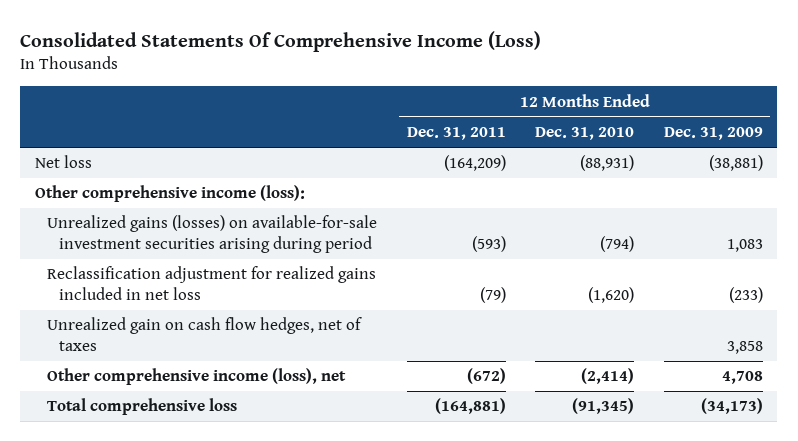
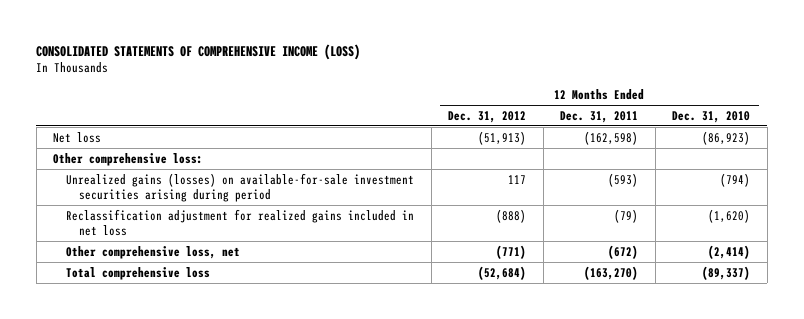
- Consolidated Statements Of Comprehensive Income (Loss)
+ CONSOLIDATED STATEMENTS OF COMPREHENSIVE INCOME (LOSS)
- | 12 Months Ended Dec. 31, 2011 | 12 Months Ended Dec. 31, 2010 | 12 Months Ended Dec. 31, 2009
+ | 12 Months Ended Dec. 31, 2012 | 12 Months Ended Dec. 31, 2011 | 12 Months Ended Dec. 31, 2010
- Net loss | (164,209) | (88,931) | (38,881)
- Other comprehensive income (loss):
+ Net loss | (51,913) | (162,598) | (86,923)
+ Other comprehensive loss:
- Unrealized gain on cash flow hedges, net of taxes | | | 3,858
- Other comprehensive income (loss), net | (672) | (2,414) | 4,708
- Total comprehensive loss | (164,881) | (91,345) | (34,173)
+ Other comprehensive loss, net | (771) | (672) | (2,414)
+ Total comprehensive loss | (52,684) | (163,270) | (89,337)

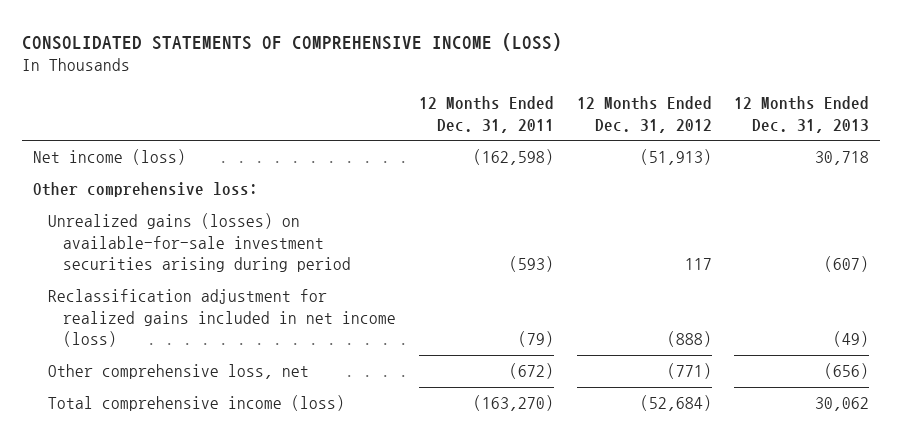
- | 12 Months Ended Dec. 31, 2012 | 12 Months Ended Dec. 31, 2011 | 12 Months Ended Dec. 31, 2010
+ | 12 Months Ended Dec. 31, 2011 | 12 Months Ended Dec. 31, 2012 | 12 Months Ended Dec. 31, 2013
- Net loss | (51,913) | (162,598) | (86,923)
+ Net income (loss) | (162,598) | (51,913) | 30,718
- Reclassification adjustment for realized gains included in net loss | (888) | (79) | (1,620)
+ Reclassification adjustment for realized gains included in net income (loss) | (79) | (888) | (49)
- Total comprehensive loss | (52,684) | (163,270) | (89,337)
+ Total comprehensive income (loss) | (163,270) | (52,684) | 30,062

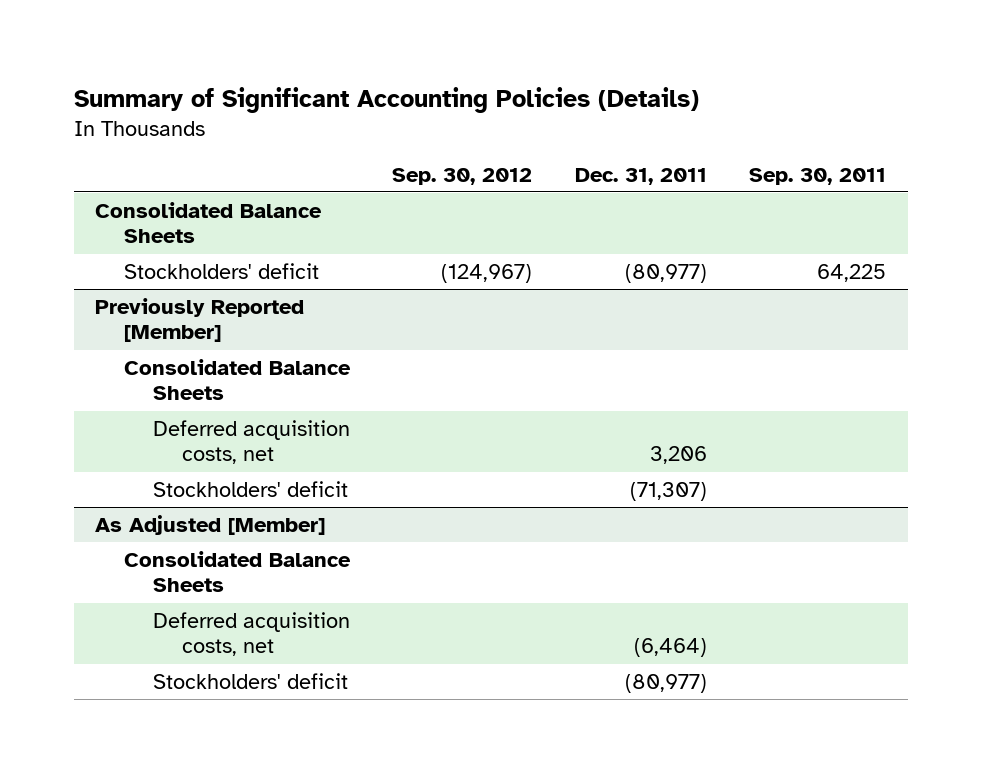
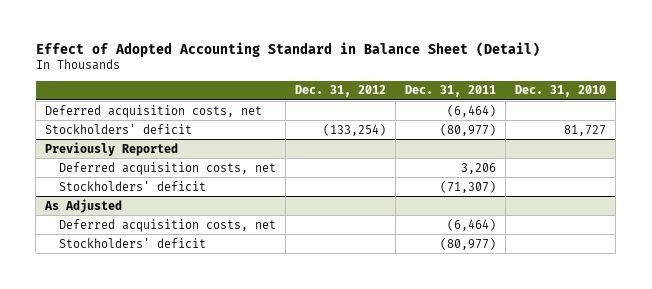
- Summary of Significant Accounting Policies (Details)
+ Effect of Adopted Accounting Standard in Balance Sheet (Detail)
- | Sep. 30, 2012 | Dec. 31, 2011 | Sep. 30, 2011
+ | Dec. 31, 2012 | Dec. 31, 2011 | Dec. 31, 2010
- Consolidated Balance Sheets
+ Deferred acquisition costs, net | | (6,464) |
- Previously Reported [Member]
- Consolidated Balance Sheets
+ Previously Reported
- As Adjusted [Member]
- Consolidated Balance Sheets
+ As Adjusted

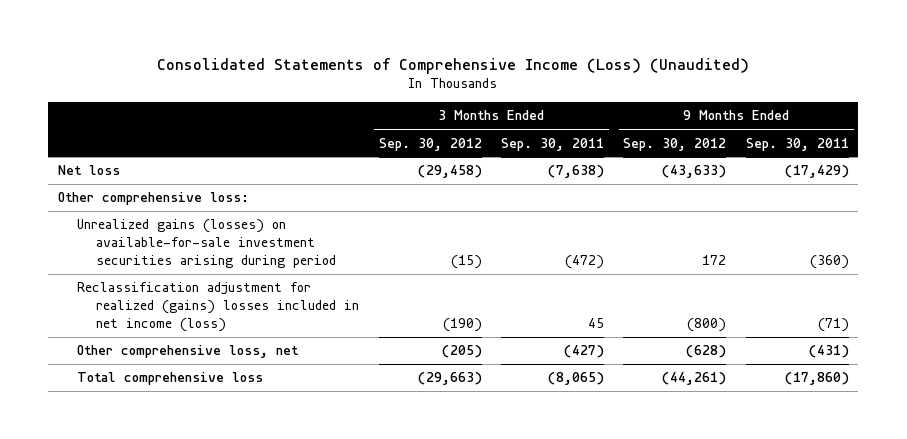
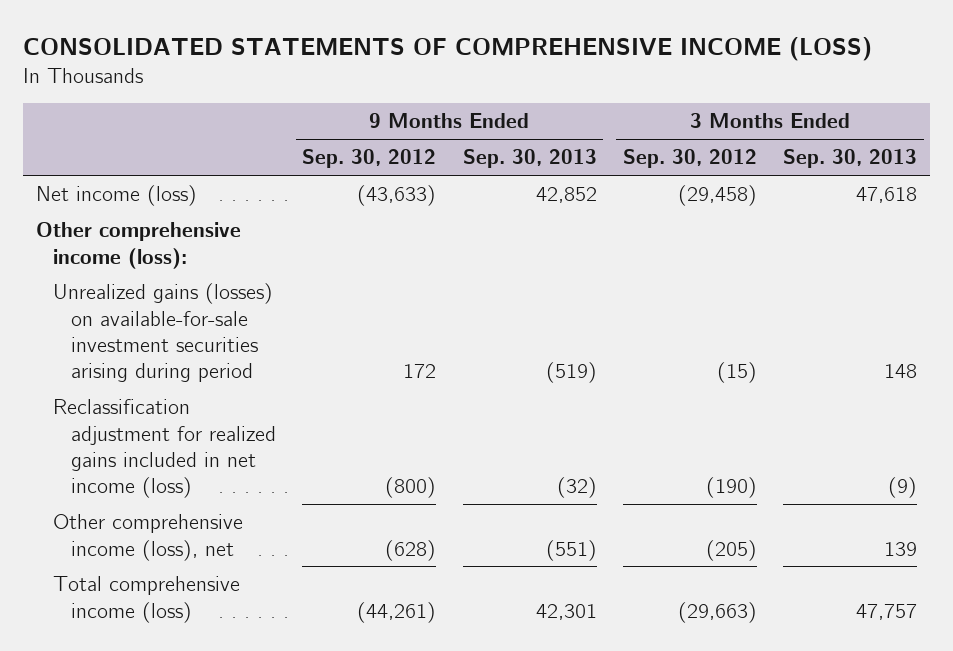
- Consolidated Statements of Comprehensive Income (Loss) (Unaudited)
+ CONSOLIDATED STATEMENTS OF COMPREHENSIVE INCOME (LOSS)
- | 3 Months Ended Sep. 30, 2012 | 3 Months Ended Sep. 30, 2011 | 9 Months Ended Sep. 30, 2012 | 9 Months Ended Sep. 30, 2011
+ | 9 Months Ended Sep. 30, 2012 | 9 Months Ended Sep. 30, 2013 | 3 Months Ended Sep. 30, 2012 | 3 Months Ended Sep. 30, 2013
- Net loss | (29,458) | (7,638) | (43,633) | (17,429)
- Other comprehensive loss:
+ Net income (loss) | (43,633) | 42,852 | (29,458) | 47,618
+ Other comprehensive income (loss):
- Reclassification adjustment for realized (gains) losses included in net income (loss) | (190) | 45 | (800) | (71)
- Other comprehensive loss, net | (205) | (427) | (628) | (431)
- Total comprehensive loss | (29,663) | (8,065) | (44,261) | (17,860)
+ Reclassification adjustment for realized gains included in net income (loss) | (800) | (32) | (190) | (9)
+ Other comprehensive income (loss), net | (628) | (551) | (205) | 139
+ Total comprehensive income (loss) | (44,261) | 42,301 | (29,663) | 47,757

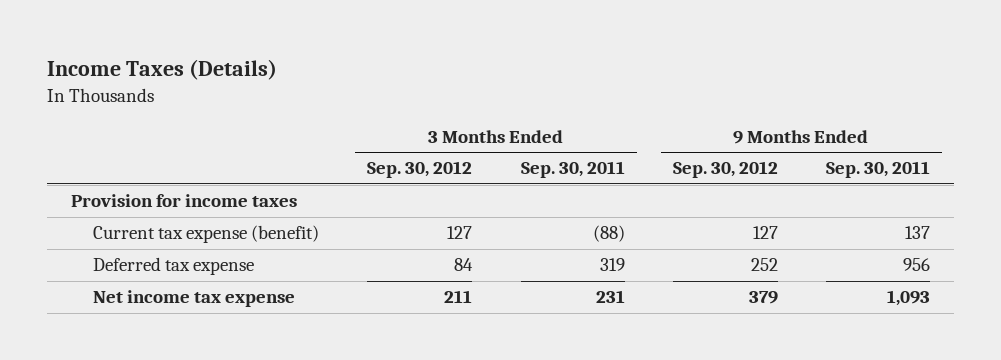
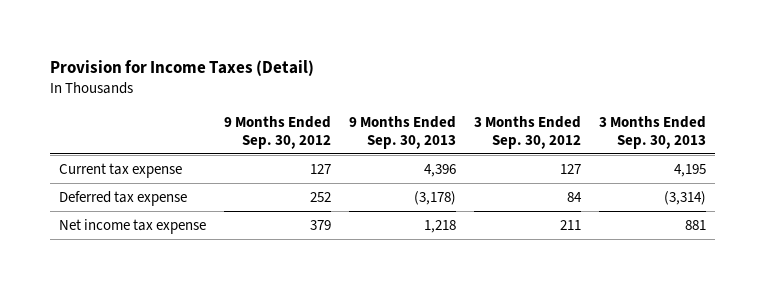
- Income Taxes (Details)
+ Provision for Income Taxes (Detail)
- | 3 Months Ended Sep. 30, 2012 | 3 Months Ended Sep. 30, 2011 | 9 Months Ended Sep. 30, 2012 | 9 Months Ended Sep. 30, 2011
+ | 9 Months Ended Sep. 30, 2012 | 9 Months Ended Sep. 30, 2013 | 3 Months Ended Sep. 30, 2012 | 3 Months Ended Sep. 30, 2013
- Provision for income taxes
- Current tax expense (benefit) | 127 | (88) | 127 | 137
+ Current tax expense | 127 | 4,396 | 127 | 4,195

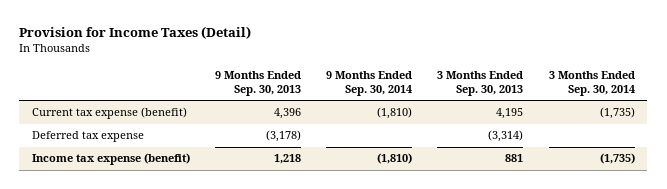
- | 9 Months Ended Sep. 30, 2012 | 9 Months Ended Sep. 30, 2013 | 3 Months Ended Sep. 30, 2012 | 3 Months Ended Sep. 30, 2013
+ | 9 Months Ended Sep. 30, 2013 | 9 Months Ended Sep. 30, 2014 | 3 Months Ended Sep. 30, 2013 | 3 Months Ended Sep. 30, 2014
- Current tax expense | 127 | 4,396 | 127 | 4,195
+ Current tax expense (benefit) | 4,396 | (1,810) | 4,195 | (1,735)
- Net income tax expense | 379 | 1,218 | 211 | 881
+ Income tax expense (benefit) | 1,218 | (1,810) | 881 | (1,735)

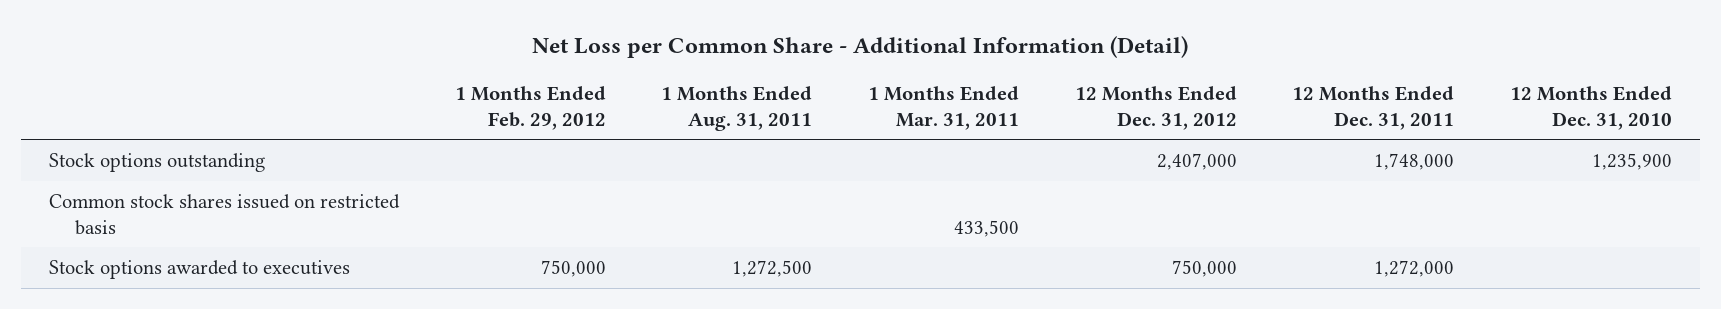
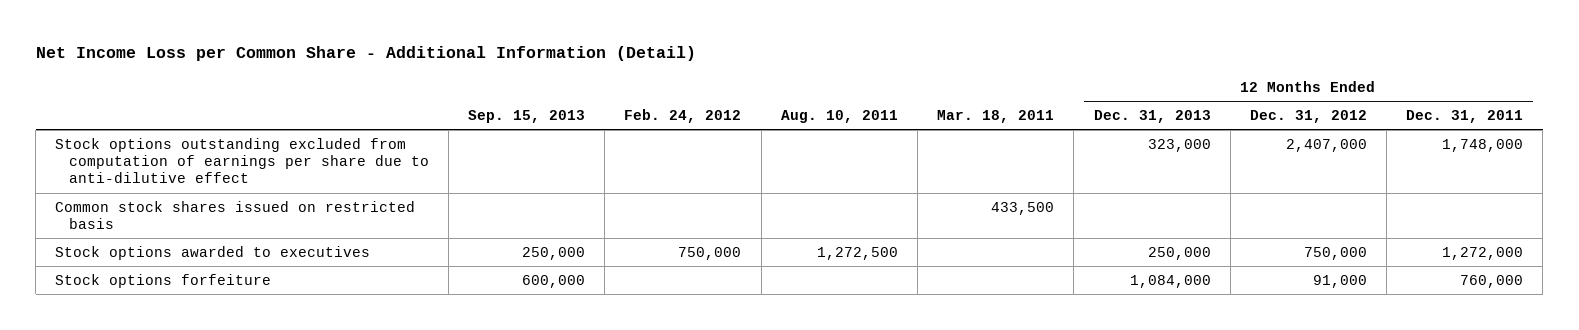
- Net Loss per Common Share - Additional Information (Detail)
+ Net Income Loss per Common Share - Additional Information (Detail)
- | 1 Months Ended Feb. 29, 2012 | 1 Months Ended Aug. 31, 2011 | 1 Months Ended Mar. 31, 2011 | 12 Months Ended Dec. 31, 2012 | 12 Months Ended Dec. 31, 2011 | 12 Months Ended Dec. 31, 2010
+ | Sep. 15, 2013 | Feb. 24, 2012 | Aug. 10, 2011 | Mar. 18, 2011 | 12 Months Ended Dec. 31, 2013 | 12 Months Ended Dec. 31, 2012 | 12 Months Ended Dec. 31, 2011
- Stock options outstanding | | | | 2,407,000 | 1,748,000 | 1,235,900
+ Stock options outstanding excluded from computation of earnings per share due to anti-dilutive effect | | | | | 323,000 | 2,407,000 | 1,748,000
+ Stock options forfeiture | 600,000 | | | | 1,084,000 | 91,000 | 760,000

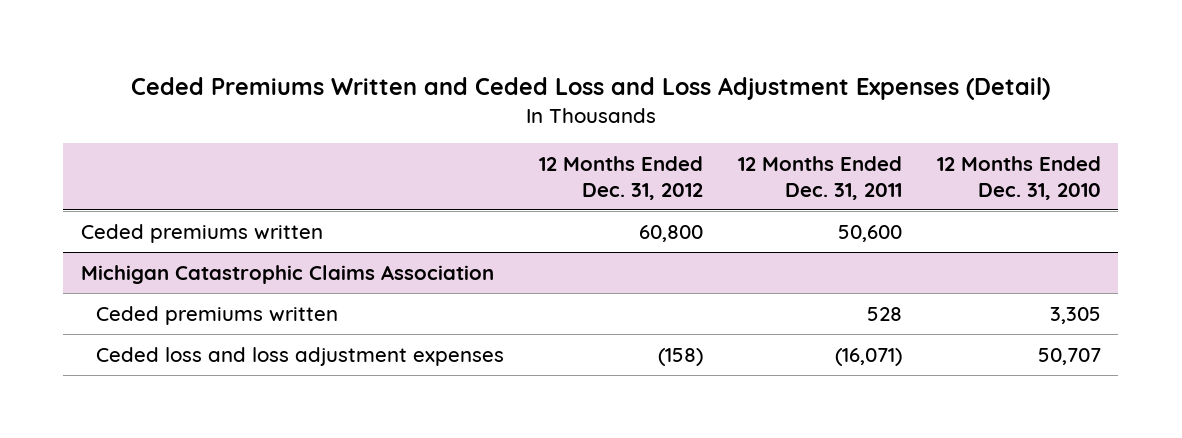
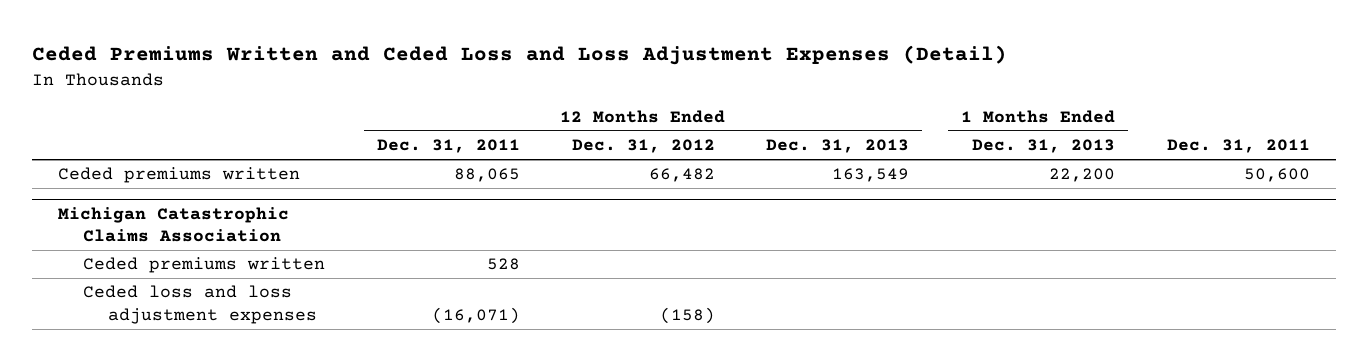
- | 12 Months Ended Dec. 31, 2012 | 12 Months Ended Dec. 31, 2011 | 12 Months Ended Dec. 31, 2010
+ | 12 Months Ended Dec. 31, 2011 | 12 Months Ended Dec. 31, 2012 | 12 Months Ended Dec. 31, 2013 | 1 Months Ended Dec. 31, 2013 | Dec. 31, 2011
- Ceded premiums written | 60,800 | 50,600 |
+ Ceded premiums written | 88,065 | 66,482 | 163,549 | 22,200 | 50,600

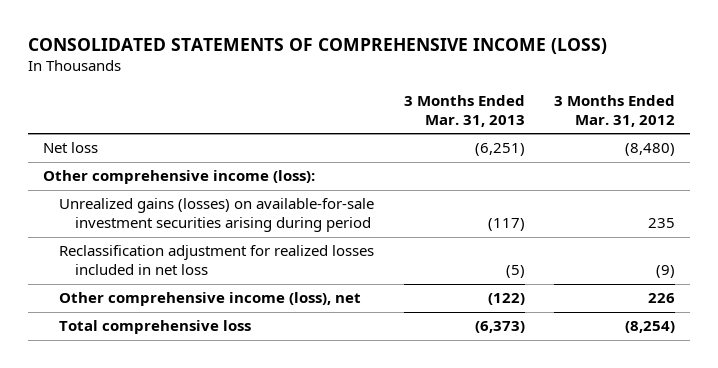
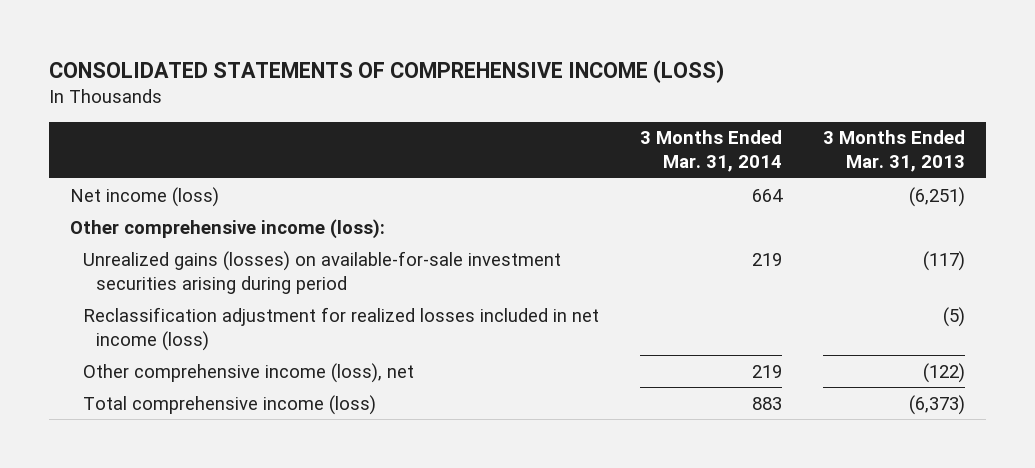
- | 3 Months Ended Mar. 31, 2013 | 3 Months Ended Mar. 31, 2012
+ | 3 Months Ended Mar. 31, 2014 | 3 Months Ended Mar. 31, 2013
- Net loss | (6,251) | (8,480)
+ Net income (loss) | 664 | (6,251)
- Reclassification adjustment for realized losses included in net loss | (5) | (9)
+ Reclassification adjustment for realized losses included in net income (loss) | | (5)
- Total comprehensive loss | (6,373) | (8,254)
+ Total comprehensive income (loss) | 883 | (6,373)

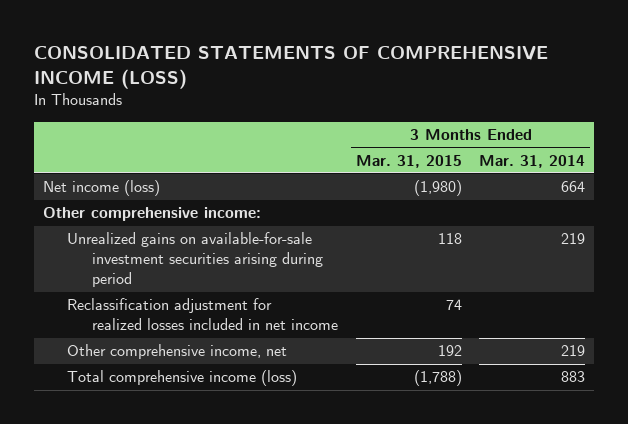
- | 3 Months Ended Mar. 31, 2014 | 3 Months Ended Mar. 31, 2013
+ | 3 Months Ended Mar. 31, 2015 | 3 Months Ended Mar. 31, 2014
- Other comprehensive income (loss):
- Unrealized gains (losses) on available-for-sale investment securities arising during period | 219 | (117)
- Reclassification adjustment for realized losses included in net income (loss) | | (5)
- Other comprehensive income (loss), net | 219 | (122)
+ Other comprehensive income:
+ Unrealized gains on available-for-sale investment securities arising during period | 118 | 219
+ Reclassification adjustment for realized losses included in net income | 74 |
+ Other comprehensive income, net | 192 | 219

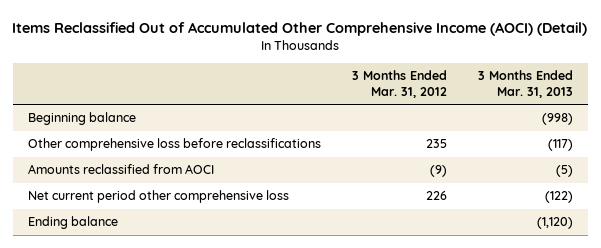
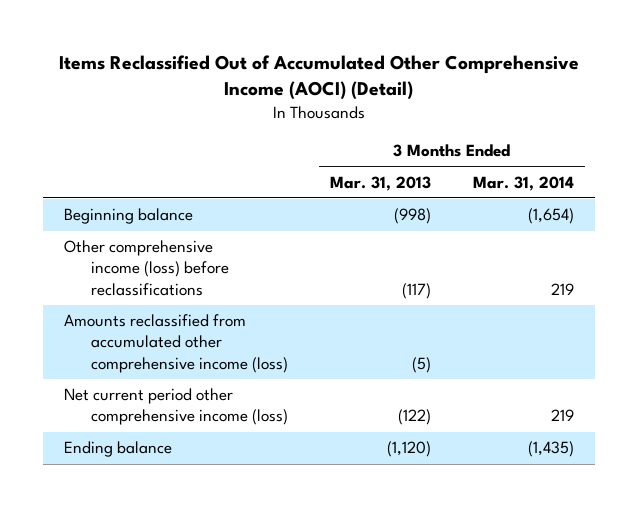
- | 3 Months Ended Mar. 31, 2012 | 3 Months Ended Mar. 31, 2013
+ | 3 Months Ended Mar. 31, 2013 | 3 Months Ended Mar. 31, 2014
- Other comprehensive loss before reclassifications | 235 | (117)
- Amounts reclassified from AOCI | (9) | (5)
- Net current period other comprehensive loss | 226 | (122)
+ Other comprehensive income (loss) before reclassifications | (117) | 219
+ Amounts reclassified from accumulated other comprehensive income (loss) | (5) |
+ Net current period other comprehensive income (loss) | (122) | 219

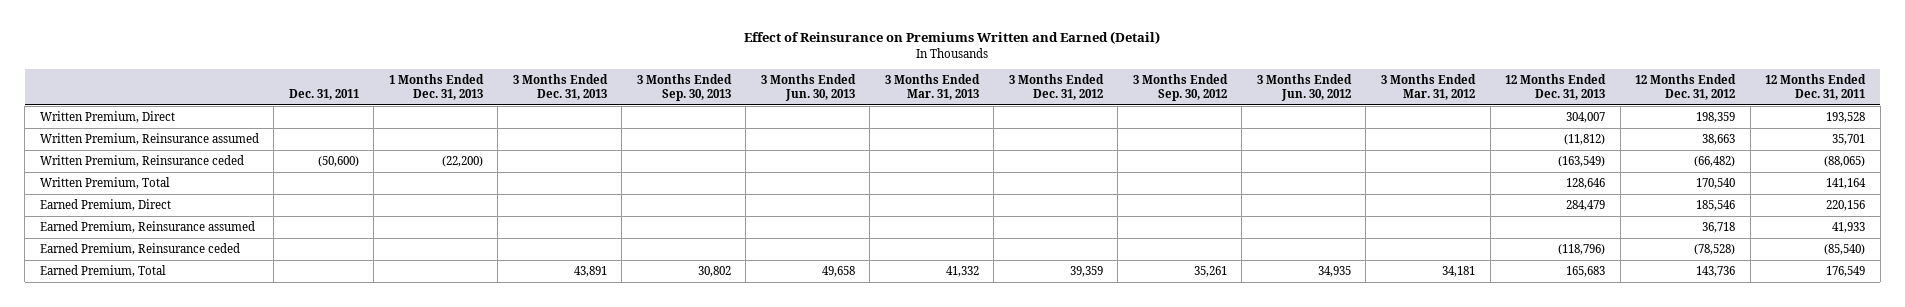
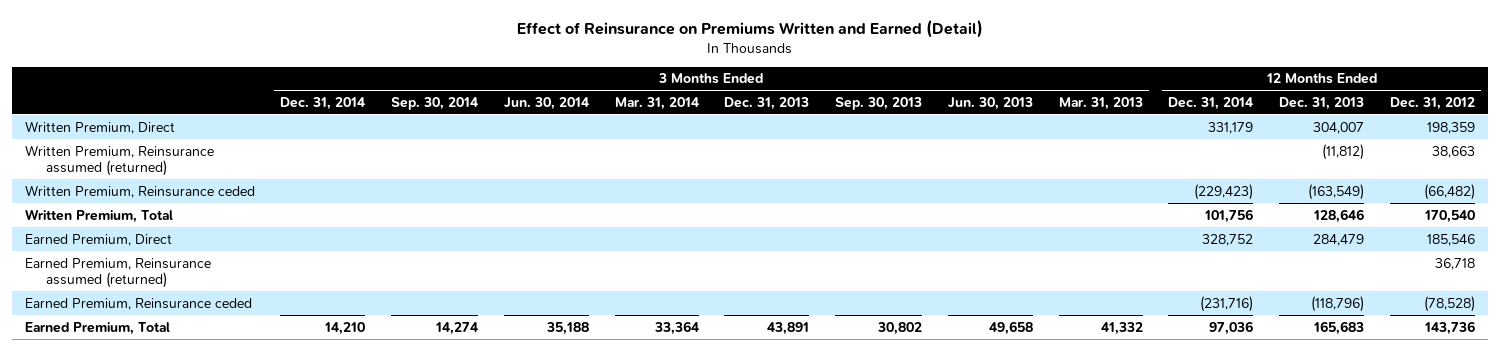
- | Dec. 31, 2011 | 1 Months Ended Dec. 31, 2013 | 3 Months Ended Dec. 31, 2013 | 3 Months Ended Sep. 30, 2013 | 3 Months Ended Jun. 30, 2013 | 3 Months Ended Mar. 31, 2013 | 3 Months Ended Dec. 31, 2012 | 3 Months Ended Sep. 30, 2012 | 3 Months Ended Jun. 30, 2012 | 3 Months Ended Mar. 31, 2012 | 12 Months Ended Dec. 31, 2013 | 12 Months Ended Dec. 31, 2012 | 12 Months Ended Dec. 31, 2011
+ | 3 Months Ended Dec. 31, 2014 | 3 Months Ended Sep. 30, 2014 | 3 Months Ended Jun. 30, 2014 | 3 Months Ended Mar. 31, 2014 | 3 Months Ended Dec. 31, 2013 | 3 Months Ended Sep. 30, 2013 | 3 Months Ended Jun. 30, 2013 | 3 Months Ended Mar. 31, 2013 | 12 Months Ended Dec. 31, 2014 | 12 Months Ended Dec. 31, 2013 | 12 Months Ended Dec. 31, 2012
- Written Premium, Reinsurance assumed | | | | | | | | | | | (11,812) | 38,663 | 35,701
+ Written Premium, Reinsurance assumed (returned) | | | | | | | | | | (11,812) | 38,663
- Earned Premium, Reinsurance assumed | | | | | | | | | | | | 36,718 | 41,933
+ Earned Premium, Reinsurance assumed (returned) | | | | | | | | | | | 36,718

